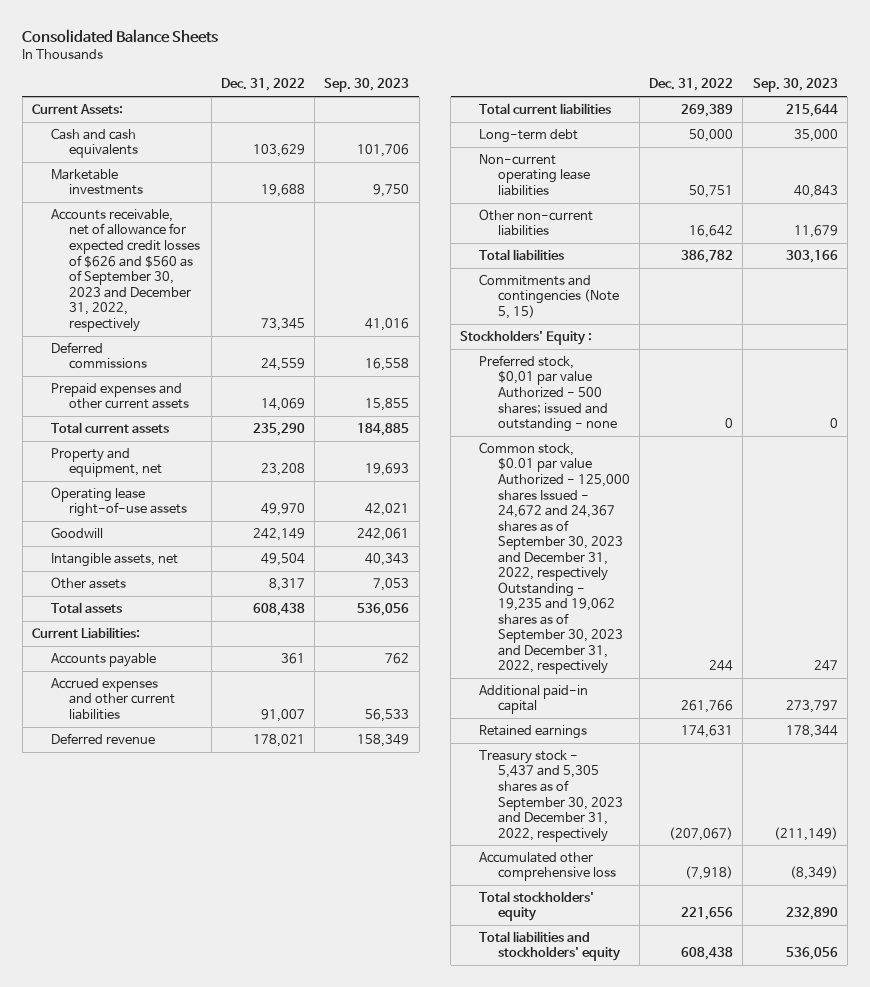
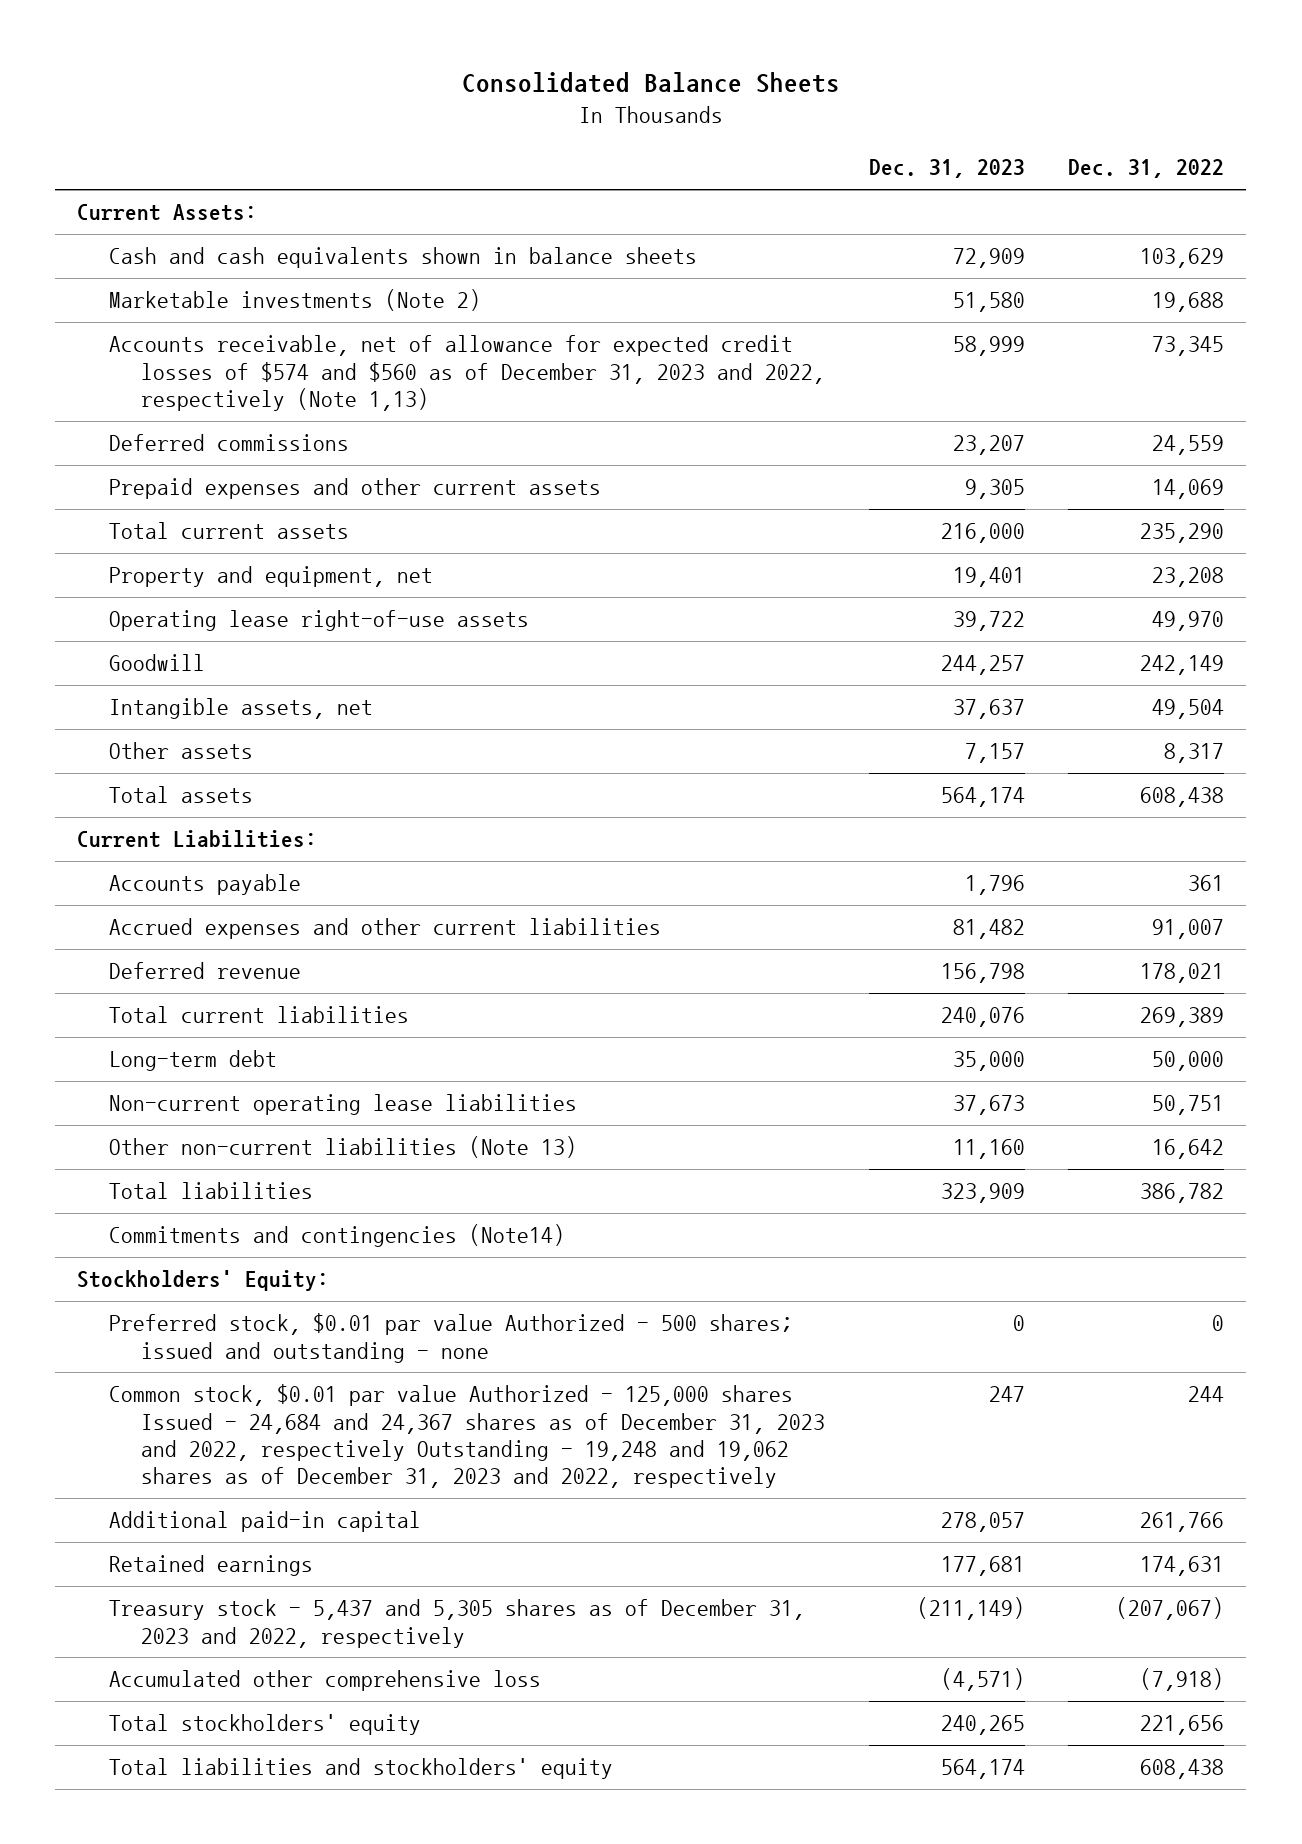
- | Dec. 31, 2022 | Sep. 30, 2023
+ | Dec. 31, 2023 | Dec. 31, 2022
- Cash and cash equivalents | 103,629 | 101,706
- Marketable investments | 19,688 | 9,750
- Accounts receivable, net of allowance for expected credit losses of $626 and $560 as of September 30, 2023 and December 31, 2022, respectively | 73,345 | 41,016
+ Cash and cash equivalents shown in balance sheets | 72,909 | 103,629
+ Marketable investments (Note 2) | 51,580 | 19,688
+ Accounts receivable, net of allowance for expected credit losses of $574 and $560 as of December 31, 2023 and 2022, respectively (Note 1,13) | 58,999 | 73,345
- Other non-current liabilities | 16,642 | 11,679
+ Other non-current liabilities (Note 13) | 11,160 | 16,642
- Commitments and contingencies (Note 5, 15)
- Stockholders' Equity :
- Preferred stock, $0,01 par value Authorized - 500 shares; issued and outstanding - none | 0 | 0
- Common stock, $0.01 par value Authorized - 125,000 shares Issued - 24,672 and 24,367 shares as of September 30, 2023 and December 31, 2022, respectively Outstanding - 19,235 and 19,062 shares as of September 30, 2023 and December 31, 2022, respectively | 244 | 247
+ Commitments and contingencies (Note14)
+ Stockholders' Equity:
+ Preferred stock, $0.01 par value Authorized - 500 shares; issued and outstanding - none | 0 | 0
+ Common stock, $0.01 par value Authorized - 125,000 shares Issued - 24,684 and 24,367 shares as of December 31, 2023 and 2022, respectively Outstanding - 19,248 and 19,062 shares as of December 31, 2023 and 2022, respectively | 247 | 244
- Treasury stock - 5,437 and 5,305 shares as of September 30, 2023 and December 31, 2022, respectively | (207,067) | (211,149)
+ Treasury stock - 5,437 and 5,305 shares as of December 31, 2023 and 2022, respectively | (211,149) | (207,067)

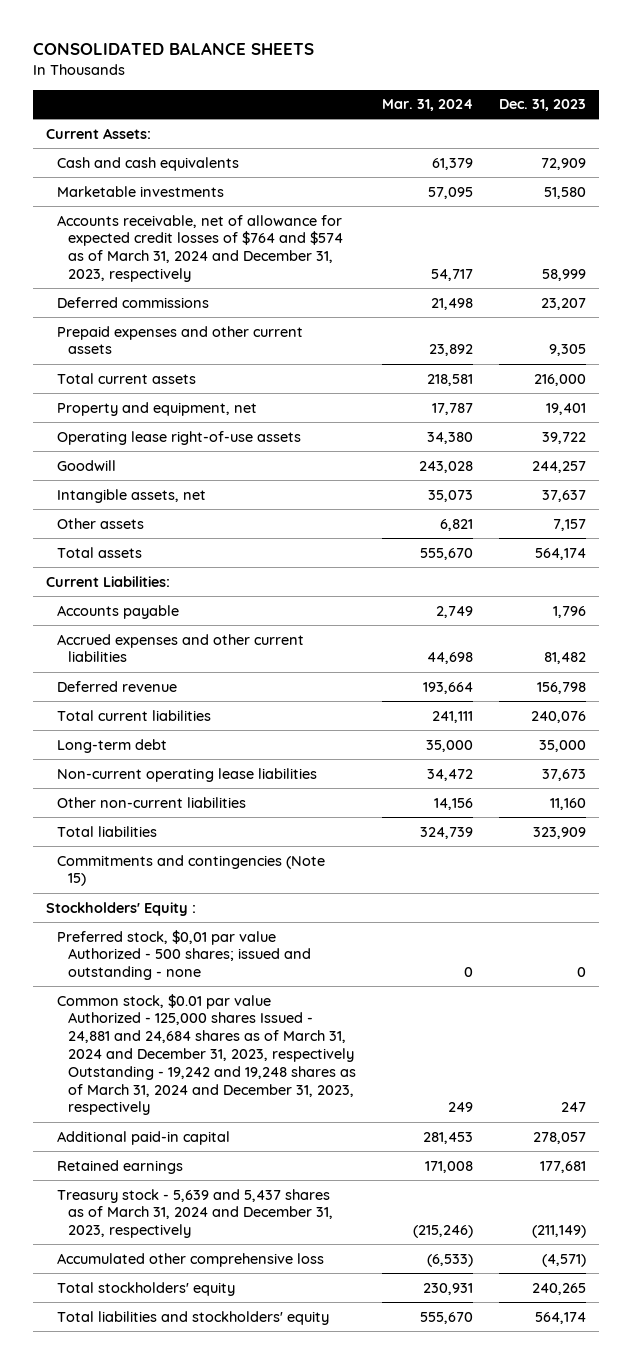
- Consolidated Balance Sheets
+ CONSOLIDATED BALANCE SHEETS
- | Dec. 31, 2023 | Dec. 31, 2022
+ | Mar. 31, 2024 | Dec. 31, 2023
- Cash and cash equivalents shown in balance sheets | 72,909 | 103,629
- Marketable investments (Note 2) | 51,580 | 19,688
- Accounts receivable, net of allowance for expected credit losses of $574 and $560 as of December 31, 2023 and 2022, respectively (Note 1,13) | 58,999 | 73,345
+ Cash and cash equivalents | 61,379 | 72,909
+ Marketable investments | 57,095 | 51,580
+ Accounts receivable, net of allowance for expected credit losses of $764 and $574 as of March 31, 2024 and December 31, 2023, respectively | 54,717 | 58,999
- Other non-current liabilities (Note 13) | 11,160 | 16,642
+ Other non-current liabilities | 14,156 | 11,160
- Commitments and contingencies (Note14)
- Stockholders' Equity:
- Preferred stock, $0.01 par value Authorized - 500 shares; issued and outstanding - none | 0 | 0
- Common stock, $0.01 par value Authorized - 125,000 shares Issued - 24,684 and 24,367 shares as of December 31, 2023 and 2022, respectively Outstanding - 19,248 and 19,062 shares as of December 31, 2023 and 2022, respectively | 247 | 244
+ Commitments and contingencies (Note 15)
+ Stockholders' Equity :
+ Preferred stock, $0,01 par value Authorized - 500 shares; issued and outstanding - none | 0 | 0
+ Common stock, $0.01 par value Authorized - 125,000 shares Issued - 24,881 and 24,684 shares as of March 31, 2024 and December 31, 2023, respectively Outstanding - 19,242 and 19,248 shares as of March 31, 2024 and December 31, 2023, respectively | 249 | 247
- Treasury stock - 5,437 and 5,305 shares as of December 31, 2023 and 2022, respectively | (211,149) | (207,067)
+ Treasury stock - 5,639 and 5,437 shares as of March 31, 2024 and December 31, 2023, respectively | (215,246) | (211,149)

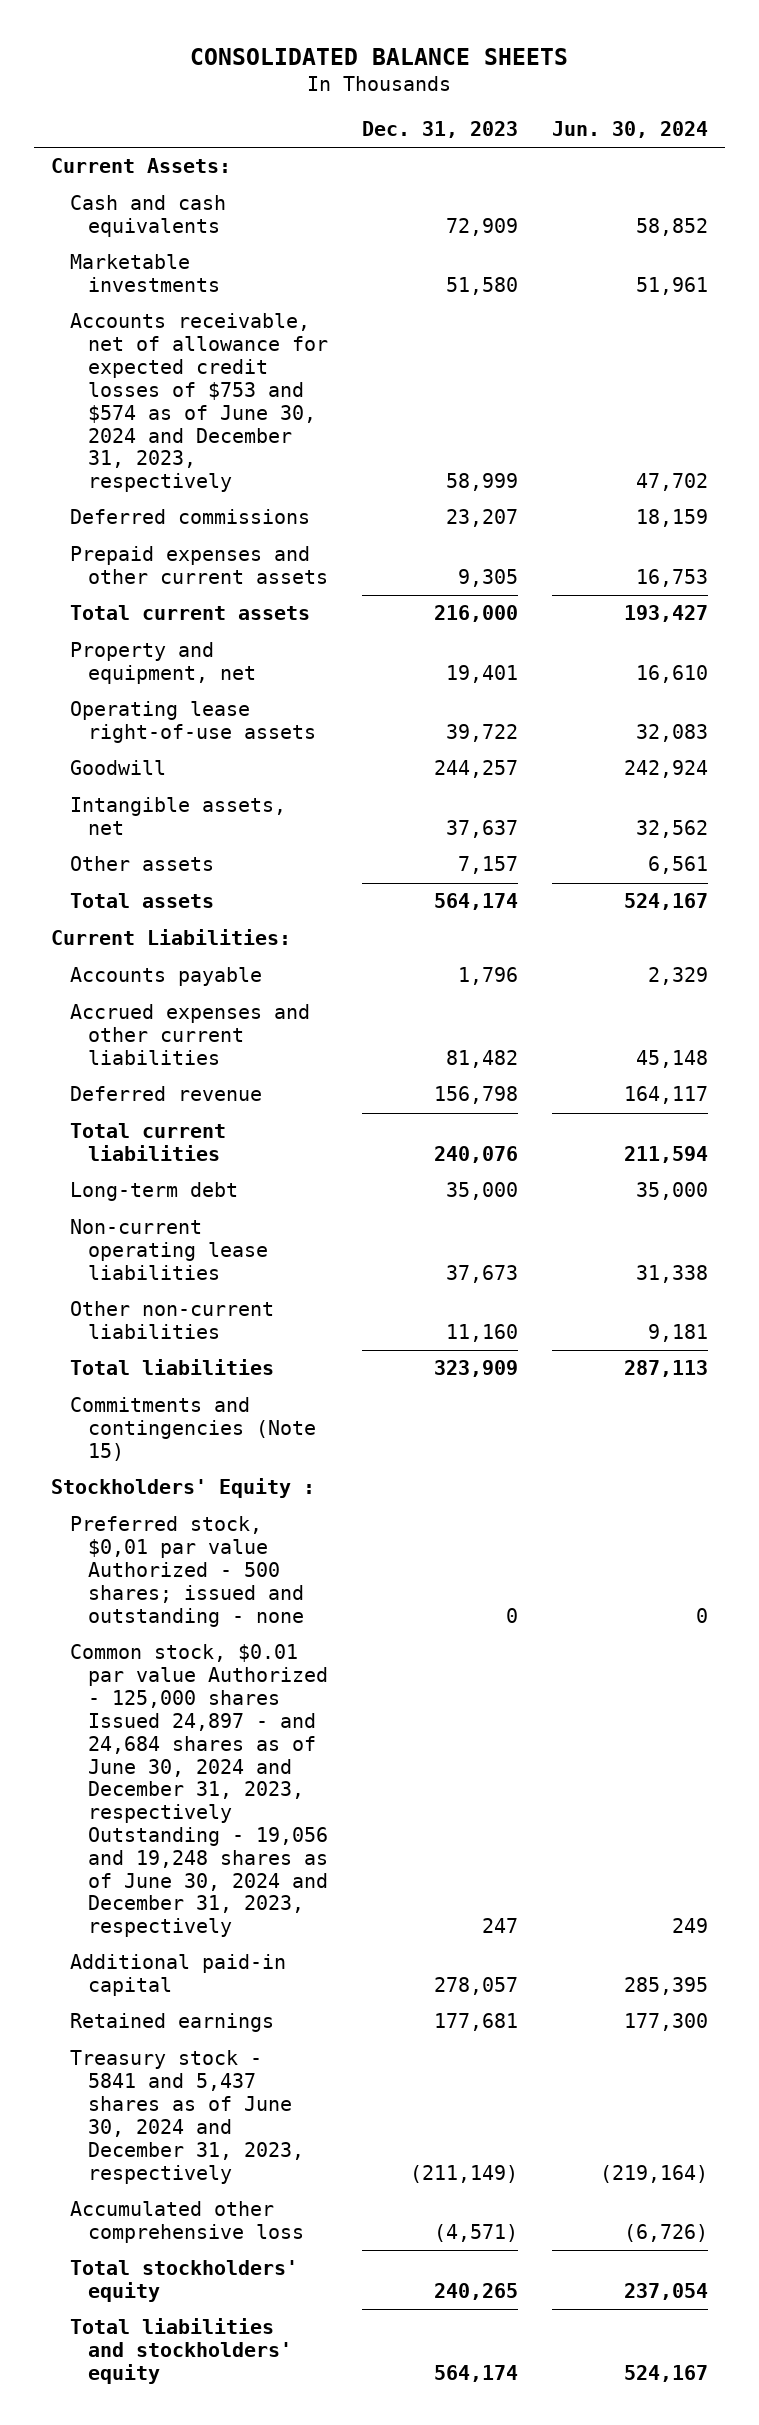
- | Mar. 31, 2024 | Dec. 31, 2023
+ | Dec. 31, 2023 | Jun. 30, 2024
- Accounts receivable, net of allowance for expected credit losses of $764 and $574 as of March 31, 2024 and December 31, 2023, respectively | 54,717 | 58,999
+ Accounts receivable, net of allowance for expected credit losses of $753 and $574 as of June 30, 2024 and December 31, 2023, respectively | 58,999 | 47,702
- Common stock, $0.01 par value Authorized - 125,000 shares Issued - 24,881 and 24,684 shares as of March 31, 2024 and December 31, 2023, respectively Outstanding - 19,242 and 19,248 shares as of March 31, 2024 and December 31, 2023, respectively | 249 | 247
+ Common stock, $0.01 par value Authorized - 125,000 shares Issued 24,897 - and 24,684 shares as of June 30, 2024 and December 31, 2023, respectively Outstanding - 19,056 and 19,248 shares as of June 30, 2024 and December 31, 2023, respectively | 247 | 249
- Treasury stock - 5,639 and 5,437 shares as of March 31, 2024 and December 31, 2023, respectively | (215,246) | (211,149)
+ Treasury stock - 5841 and 5,437 shares as of June 30, 2024 and December 31, 2023, respectively | (211,149) | (219,164)

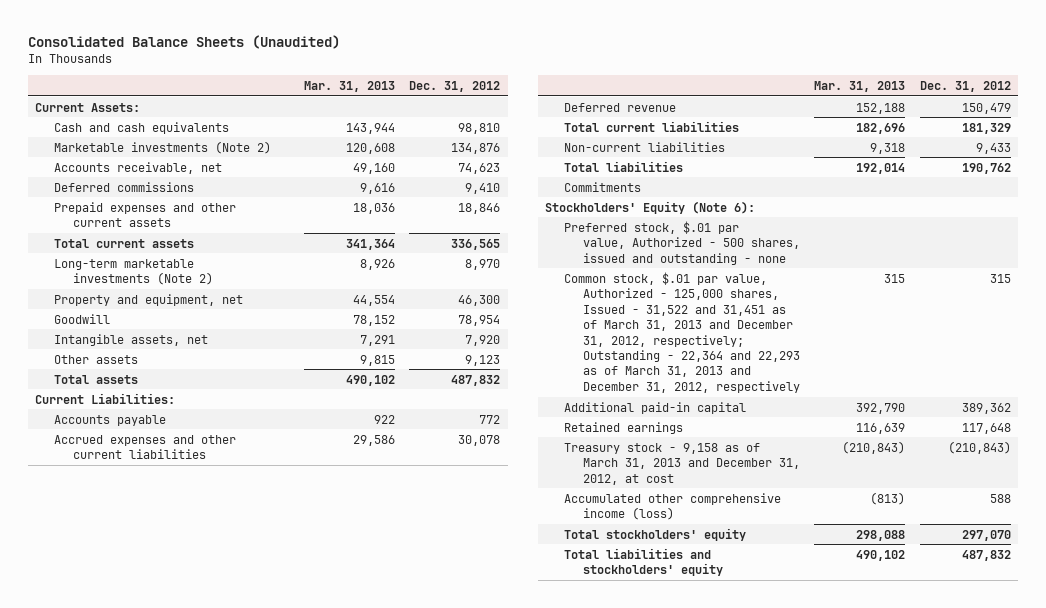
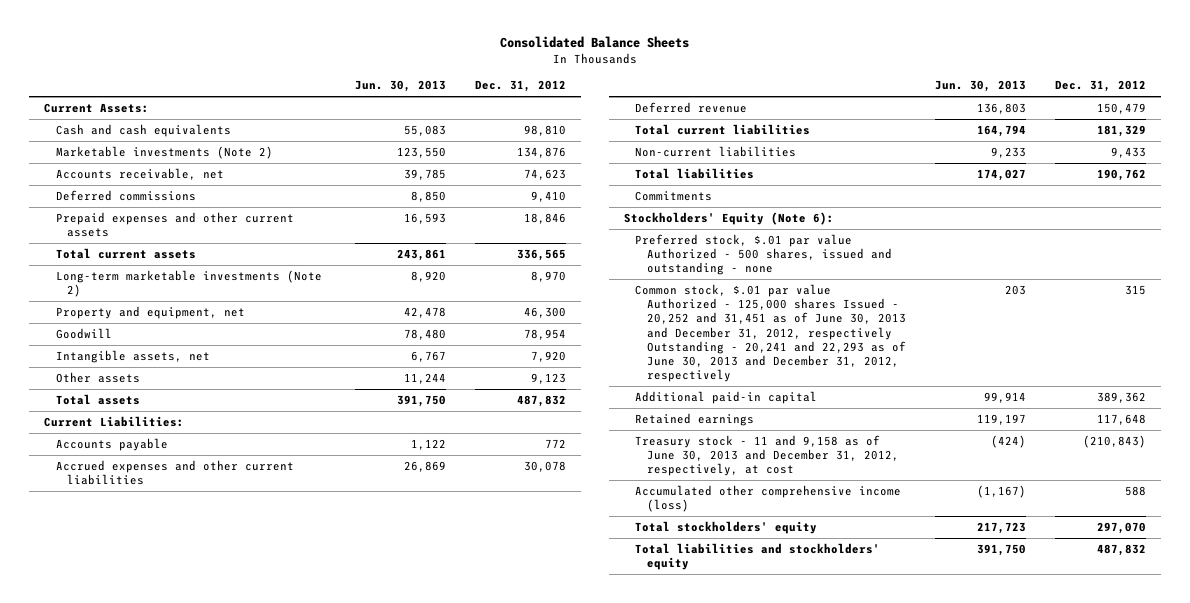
- Consolidated Balance Sheets (Unaudited)
+ Consolidated Balance Sheets
- | Mar. 31, 2013 | Dec. 31, 2012
+ | Jun. 30, 2013 | Dec. 31, 2012
- Preferred stock, $.01 par value, Authorized - 500 shares, issued and outstanding - none
- Common stock, $.01 par value, Authorized - 125,000 shares, Issued - 31,522 and 31,451 as of March 31, 2013 and December 31, 2012, respectively; Outstanding - 22,364 and 22,293 as of March 31, 2013 and December 31, 2012, respectively | 315 | 315
+ Preferred stock, $.01 par value Authorized - 500 shares, issued and outstanding - none
+ Common stock, $.01 par value Authorized - 125,000 shares Issued - 20,252 and 31,451 as of June 30, 2013 and December 31, 2012, respectively Outstanding - 20,241 and 22,293 as of June 30, 2013 and December 31, 2012, respectively | 203 | 315
- Treasury stock - 9,158 as of March 31, 2013 and December 31, 2012, at cost | (210,843) | (210,843)
+ Treasury stock - 11 and 9,158 as of June 30, 2013 and December 31, 2012, respectively, at cost | (424) | (210,843)

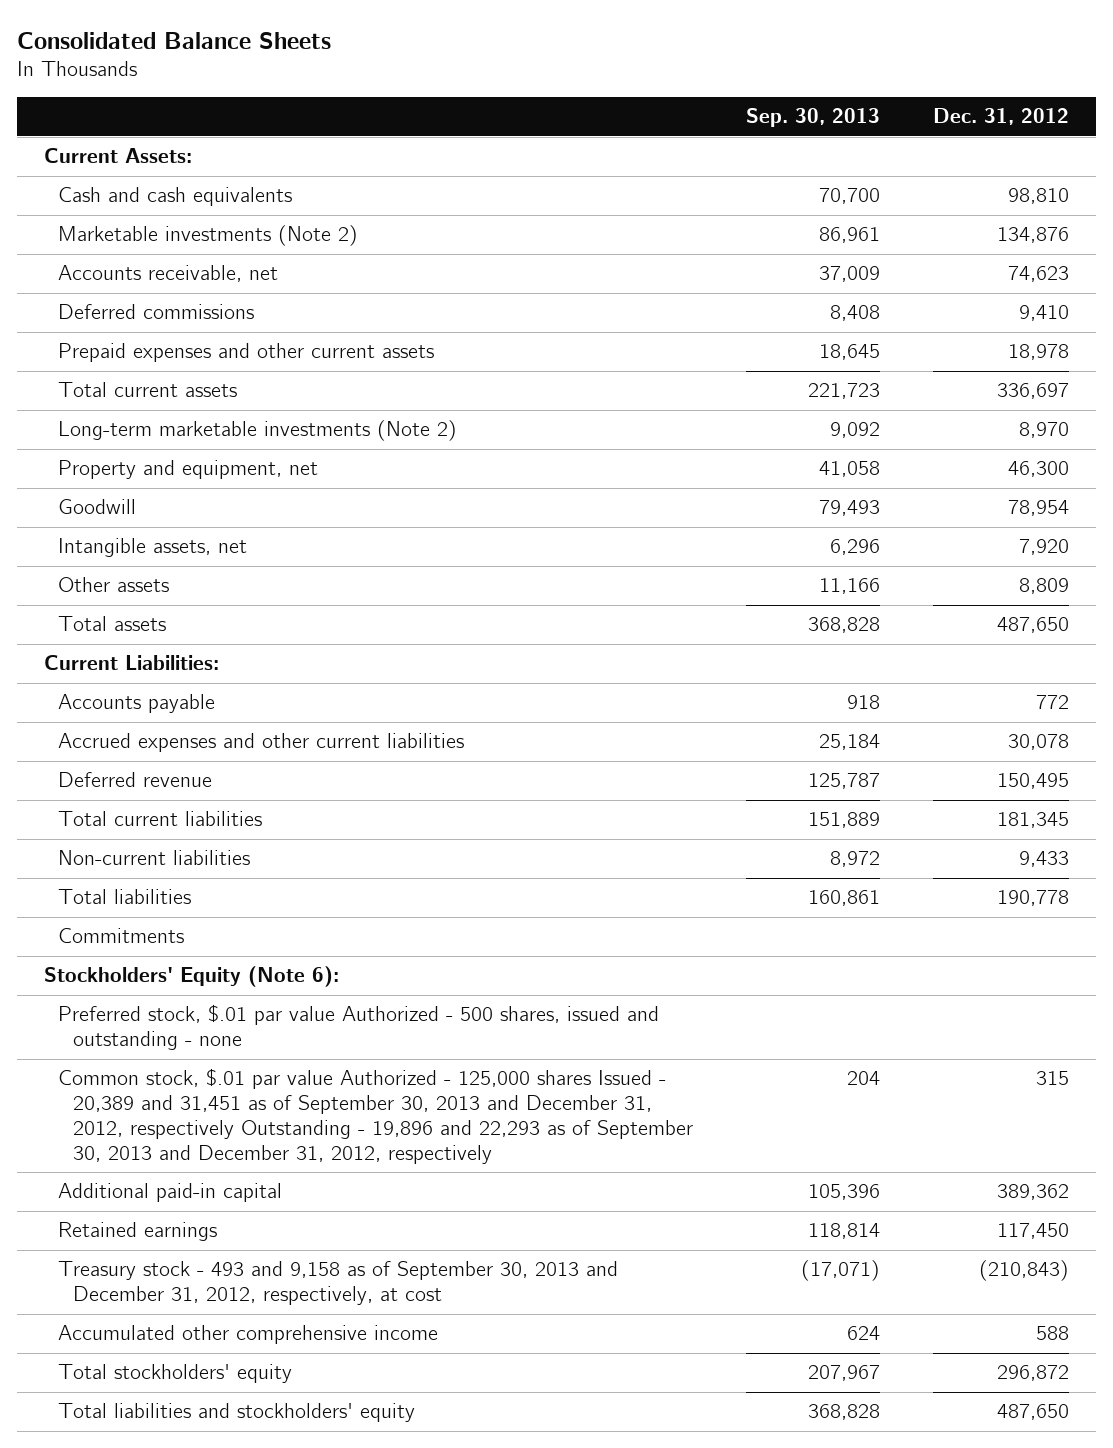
- | Jun. 30, 2013 | Dec. 31, 2012
+ | Sep. 30, 2013 | Dec. 31, 2012
- Prepaid expenses and other current assets | 16,593 | 18,846
- Total current assets | 243,861 | 336,565
+ Prepaid expenses and other current assets | 18,645 | 18,978
+ Total current assets | 221,723 | 336,697
- Other assets | 11,244 | 9,123
- Total assets | 391,750 | 487,832
+ Other assets | 11,166 | 8,809
+ Total assets | 368,828 | 487,650
- Deferred revenue | 136,803 | 150,479
- Total current liabilities | 164,794 | 181,329
+ Deferred revenue | 125,787 | 150,495
+ Total current liabilities | 151,889 | 181,345
- Total liabilities | 174,027 | 190,762
+ Total liabilities | 160,861 | 190,778
- Common stock, $.01 par value Authorized - 125,000 shares Issued - 20,252 and 31,451 as of June 30, 2013 and December 31, 2012, respectively Outstanding - 20,241 and 22,293 as of June 30, 2013 and December 31, 2012, respectively | 203 | 315
+ Common stock, $.01 par value Authorized - 125,000 shares Issued - 20,389 and 31,451 as of September 30, 2013 and December 31, 2012, respectively Outstanding - 19,896 and 22,293 as of September 30, 2013 and December 31, 2012, respectively | 204 | 315
- Retained earnings | 119,197 | 117,648
- Treasury stock - 11 and 9,158 as of June 30, 2013 and December 31, 2012, respectively, at cost | (424) | (210,843)
- Accumulated other comprehensive income (loss) | (1,167) | 588
- Total stockholders' equity | 217,723 | 297,070
- Total liabilities and stockholders' equity | 391,750 | 487,832
+ Retained earnings | 118,814 | 117,450
+ Treasury stock - 493 and 9,158 as of September 30, 2013 and December 31, 2012, respectively, at cost | (17,071) | (210,843)
+ Accumulated other comprehensive income | 624 | 588
+ Total stockholders' equity | 207,967 | 296,872
+ Total liabilities and stockholders' equity | 368,828 | 487,650

